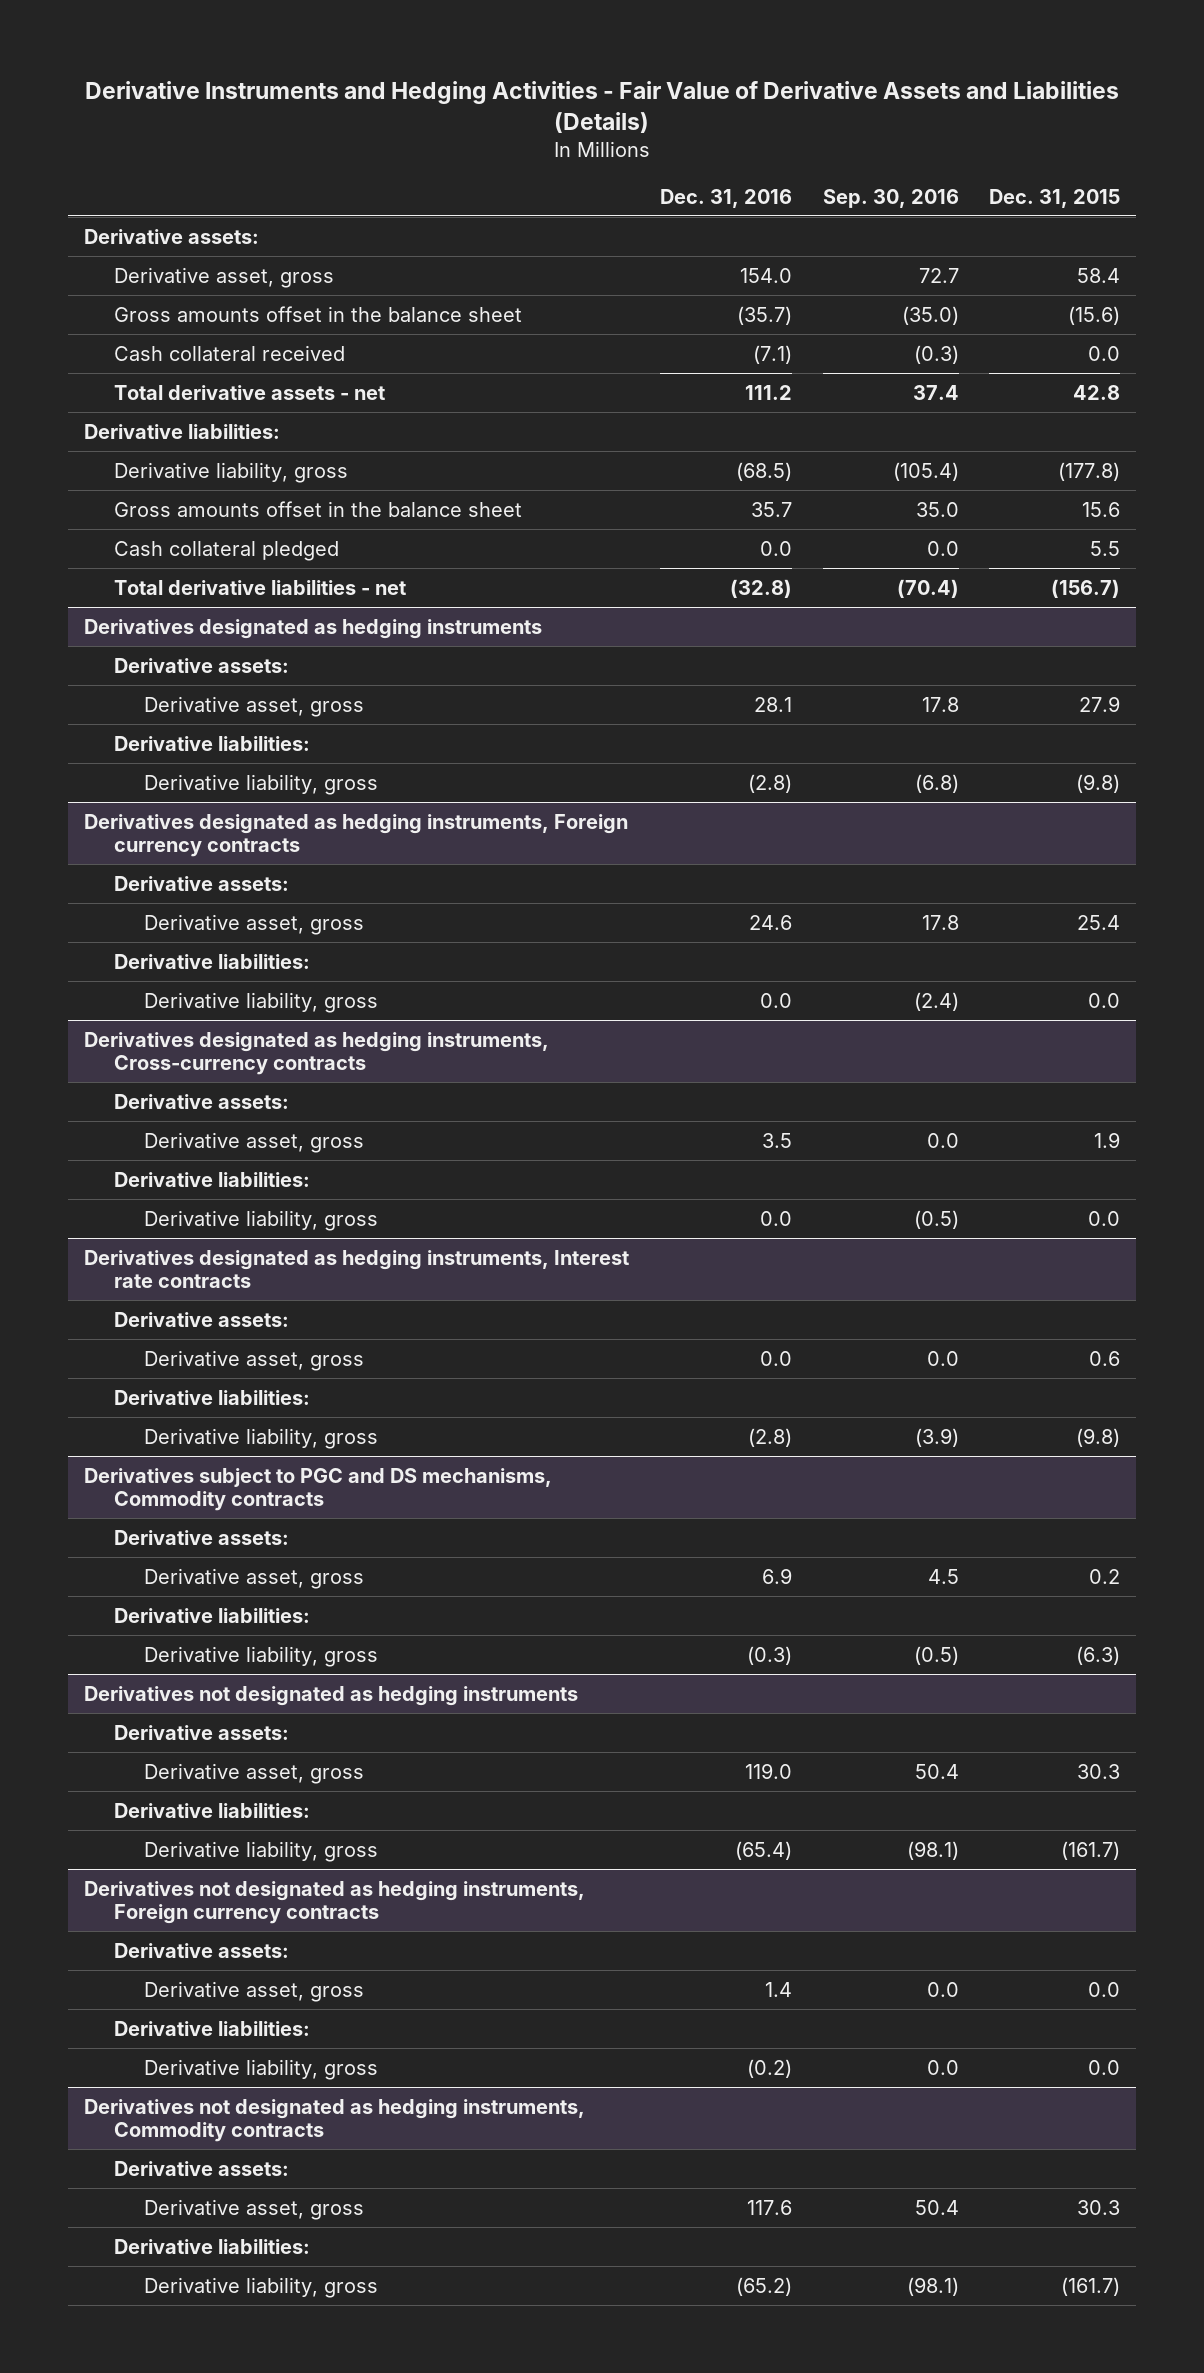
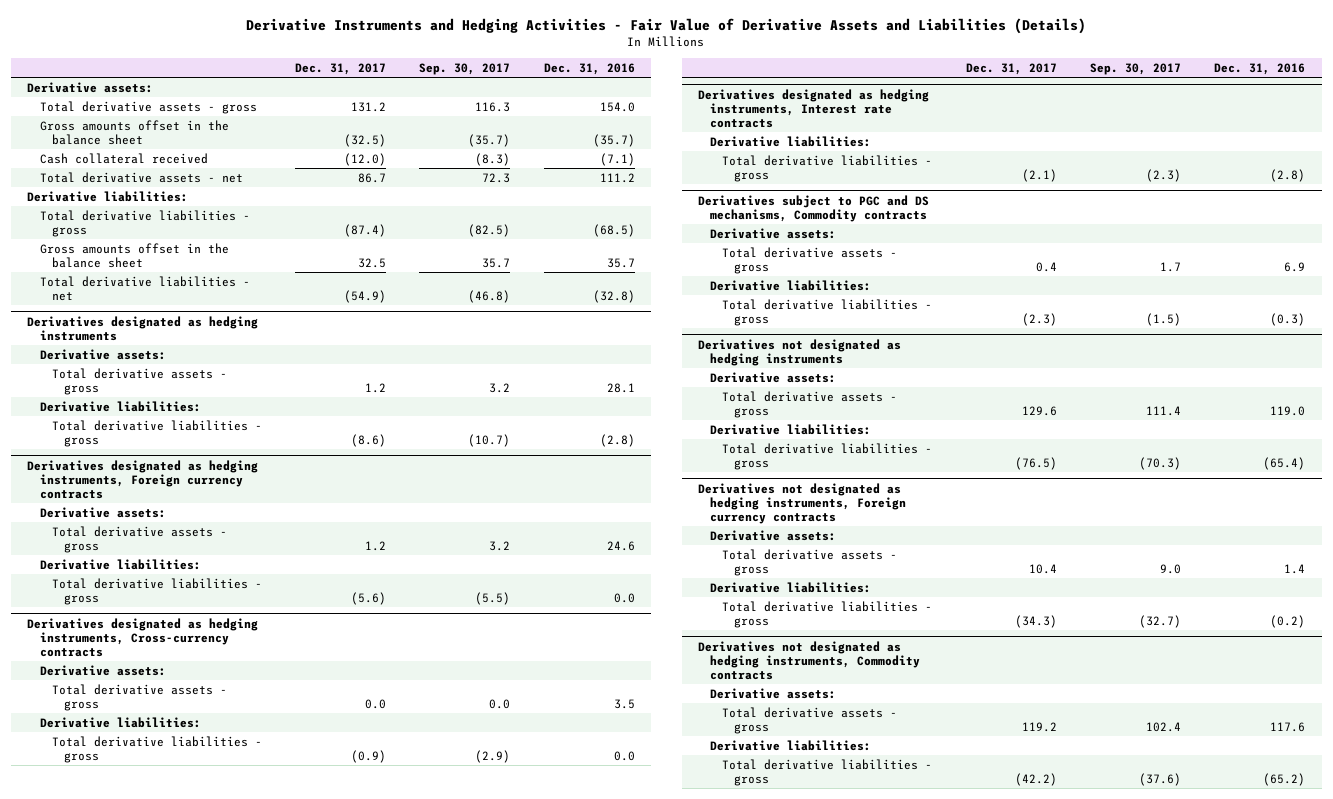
- | Dec. 31, 2016 | Sep. 30, 2016 | Dec. 31, 2015
+ | Dec. 31, 2017 | Sep. 30, 2017 | Dec. 31, 2016
- Derivative asset, gross | 154.0 | 72.7 | 58.4
+ Total derivative assets - gross | 131.2 | 116.3 | 154.0
- Derivative liability, gross | (68.5) | (105.4) | (177.8)
+ Total derivative liabilities - gross | (87.4) | (82.5) | (68.5)
- Cash collateral pledged | 0.0 | 0.0 | 5.5
@ Derivatives designated as hedging instruments
- Derivative asset, gross | 28.1 | 17.8 | 27.9
+ Total derivative assets - gross | 1.2 | 3.2 | 28.1
- Derivative liability, gross | (2.8) | (6.8) | (9.8)
+ Total derivative liabilities - gross | (8.6) | (10.7) | (2.8)
@ Derivatives designated as hedging instruments, Foreign currency contracts
- Derivative asset, gross | 24.6 | 17.8 | 25.4
+ Total derivative assets - gross | 1.2 | 3.2 | 24.6
- Derivative liability, gross | 0.0 | (2.4) | 0.0
+ Total derivative liabilities - gross | (5.6) | (5.5) | 0.0
@ Derivatives designated as hedging instruments, Cross-currency contracts
- Derivative asset, gross | 3.5 | 0.0 | 1.9
+ Total derivative assets - gross | 0.0 | 0.0 | 3.5
- Derivative liability, gross | 0.0 | (0.5) | 0.0
+ Total derivative liabilities - gross | (0.9) | (2.9) | 0.0
@ Derivatives designated as hedging instruments, Interest rate contracts
- Derivative assets:
- Derivative asset, gross | 0.0 | 0.0 | 0.6
- Derivative liability, gross | (2.8) | (3.9) | (9.8)
+ Total derivative liabilities - gross | (2.1) | (2.3) | (2.8)
@ Derivatives subject to PGC and DS mechanisms, Commodity contracts
- Derivative asset, gross | 6.9 | 4.5 | 0.2
+ Total derivative assets - gross | 0.4 | 1.7 | 6.9
- Derivative liability, gross | (0.3) | (0.5) | (6.3)
+ Total derivative liabilities - gross | (2.3) | (1.5) | (0.3)
@ Derivatives not designated as hedging instruments
- Derivative asset, gross | 119.0 | 50.4 | 30.3
+ Total derivative assets - gross | 129.6 | 111.4 | 119.0
- Derivative liability, gross | (65.4) | (98.1) | (161.7)
+ Total derivative liabilities - gross | (76.5) | (70.3) | (65.4)
@ Derivatives not designated as hedging instruments, Foreign currency contracts
- Derivative asset, gross | 1.4 | 0.0 | 0.0
+ Total derivative assets - gross | 10.4 | 9.0 | 1.4
- Derivative liability, gross | (0.2) | 0.0 | 0.0
+ Total derivative liabilities - gross | (34.3) | (32.7) | (0.2)
@ Derivatives not designated as hedging instruments, Commodity contracts
- Derivative asset, gross | 117.6 | 50.4 | 30.3
+ Total derivative assets - gross | 119.2 | 102.4 | 117.6
- Derivative liability, gross | (65.2) | (98.1) | (161.7)
+ Total derivative liabilities - gross | (42.2) | (37.6) | (65.2)

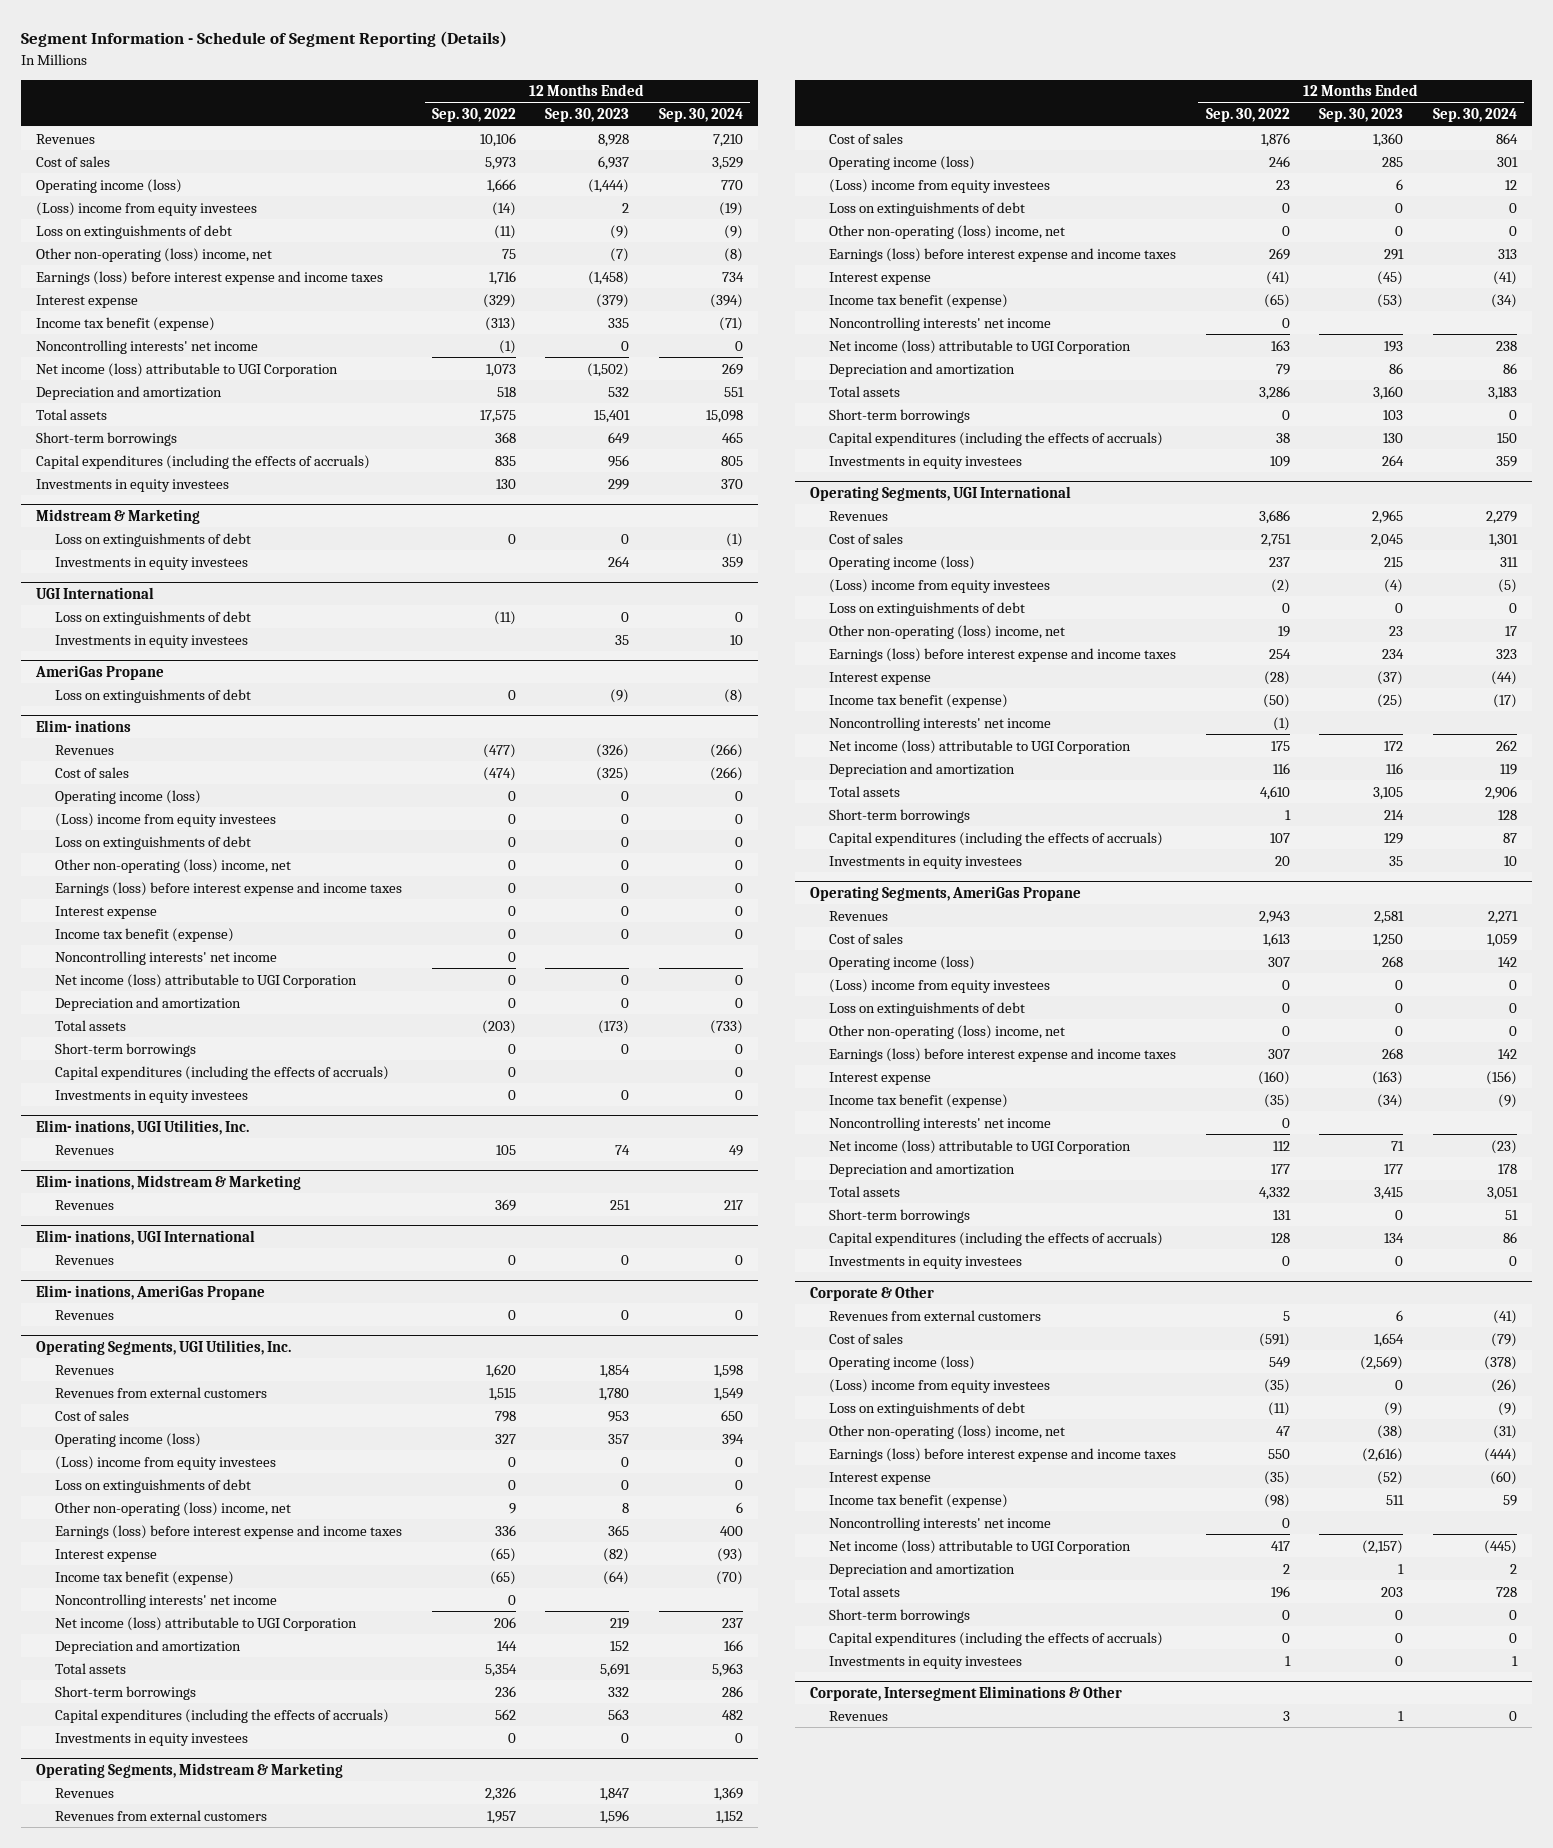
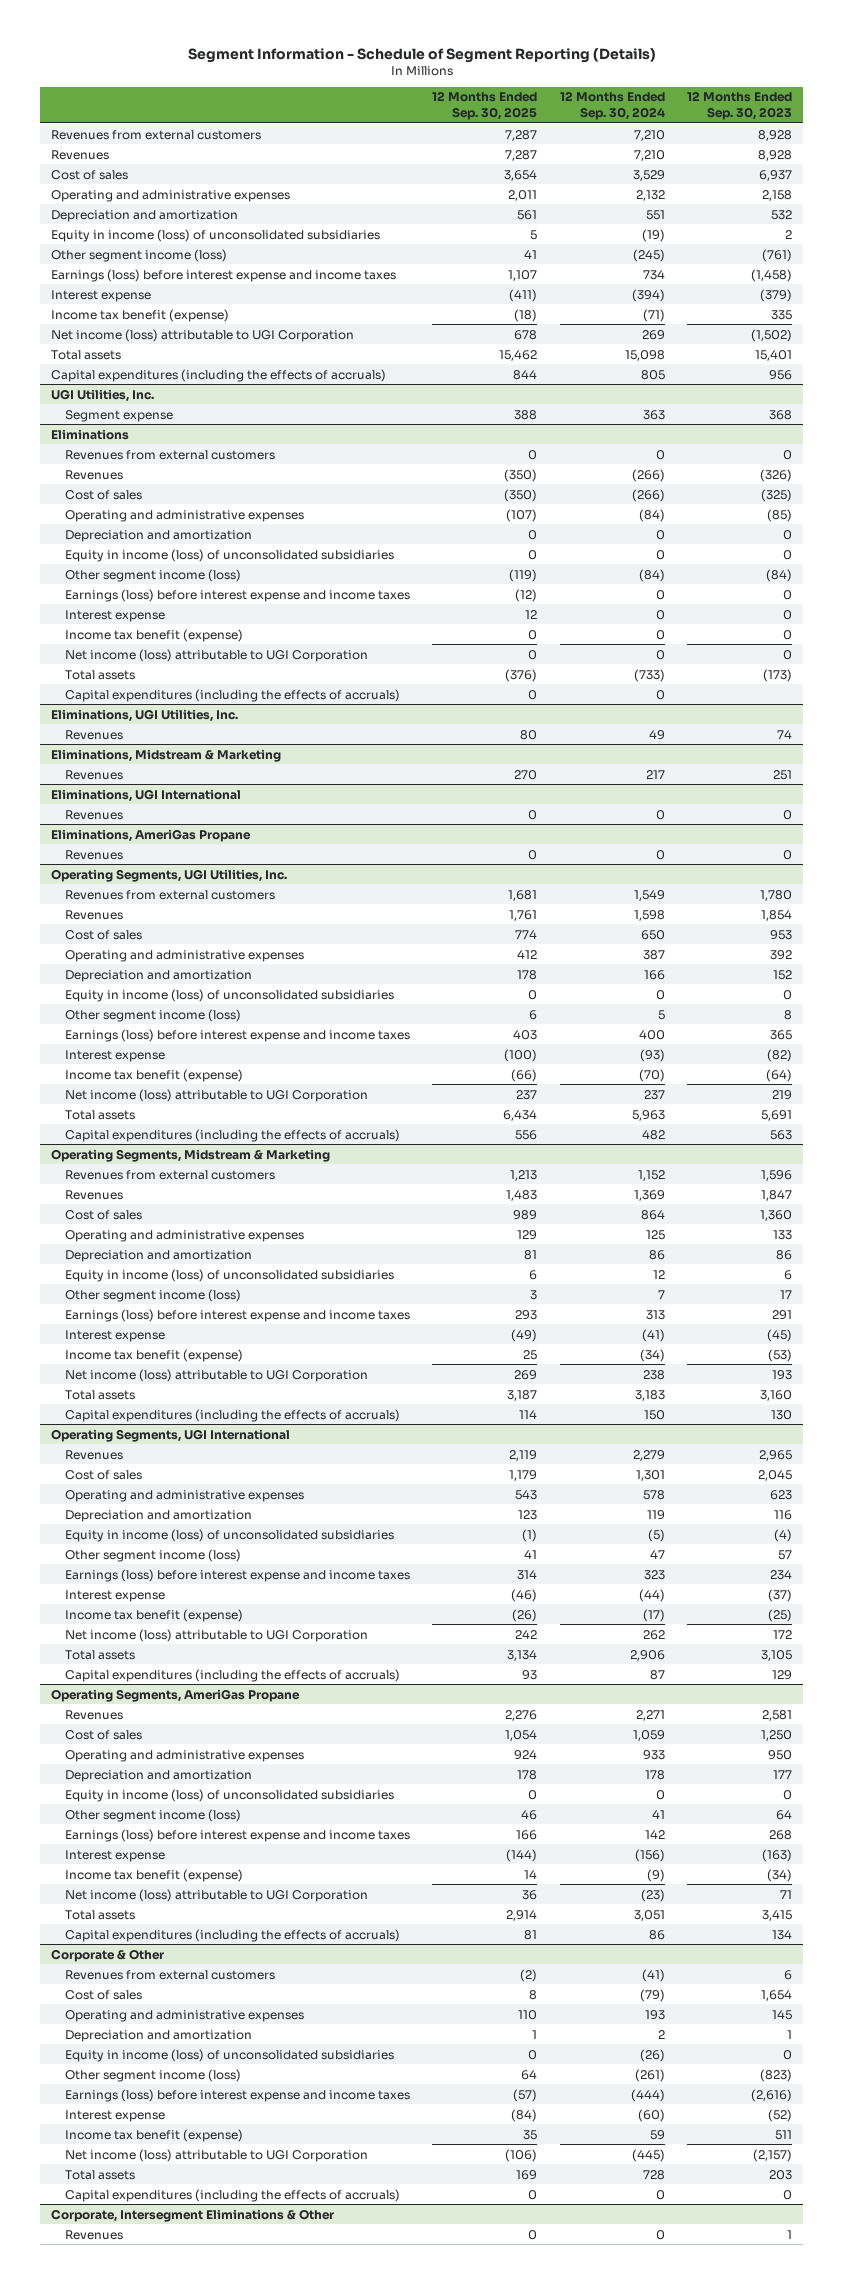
- | 12 Months Ended Sep. 30, 2022 | 12 Months Ended Sep. 30, 2023 | 12 Months Ended Sep. 30, 2024
+ | 12 Months Ended Sep. 30, 2025 | 12 Months Ended Sep. 30, 2024 | 12 Months Ended Sep. 30, 2023
+ Revenues from external customers | 7,287 | 7,210 | 8,928
- Operating income (loss) | 1,666 | (1,444) | 770
- (Loss) income from equity investees | (14) | 2 | (19)
- Loss on extinguishments of debt | (11) | (9) | (9)
- Other non-operating (loss) income, net | 75 | (7) | (8)
+ Operating and administrative expenses | 2,011 | 2,132 | 2,158
moved up: Depreciation and amortization | 561 | 551 | 532
+ Equity in income (loss) of unconsolidated subsidiaries | 5 | (19) | 2
+ Other segment income (loss) | 41 | (245) | (761)
- Noncontrolling interests' net income | (1) | 0 | 0
- Short-term borrowings | 368 | 649 | 465
- Investments in equity investees | 130 | 299 | 370
- Midstream & Marketing
- Loss on extinguishments of debt | 0 | 0 | (1)
- Investments in equity investees | | 264 | 359
- UGI International
- Loss on extinguishments of debt | (11) | 0 | 0
- Investments in equity investees | | 35 | 10
- AmeriGas Propane
- Loss on extinguishments of debt | 0 | (9) | (8)
- Elim- inations
+ UGI Utilities, Inc.
+ Segment expense | 388 | 363 | 368
+ Eliminations
+ Revenues from external customers | 0 | 0 | 0
- Operating income (loss) | 0 | 0 | 0
- (Loss) income from equity investees | 0 | 0 | 0
- Loss on extinguishments of debt | 0 | 0 | 0
- Other non-operating (loss) income, net | 0 | 0 | 0
+ Operating and administrative expenses | (107) | (84) | (85)
+ Depreciation and amortization | 0 | 0 | 0
+ Equity in income (loss) of unconsolidated subsidiaries | 0 | 0 | 0
+ Other segment income (loss) | (119) | (84) | (84)
- Noncontrolling interests' net income | 0 | |
- Depreciation and amortization | 0 | 0 | 0
- Short-term borrowings | 0 | 0 | 0
- Investments in equity investees | 0 | 0 | 0
- Elim- inations, UGI Utilities, Inc.
+ Eliminations, UGI Utilities, Inc.
- Elim- inations, Midstream & Marketing
+ Eliminations, Midstream & Marketing
- Elim- inations, UGI International
+ Eliminations, UGI International
- Elim- inations, AmeriGas Propane
+ Eliminations, AmeriGas Propane
@ Operating Segments, UGI Utilities, Inc.
moved down: Revenues | 1,761 | 1,598 | 1,854
- Operating income (loss) | 327 | 357 | 394
- (Loss) income from equity investees | 0 | 0 | 0
- Loss on extinguishments of debt | 0 | 0 | 0
- Other non-operating (loss) income, net | 9 | 8 | 6
+ Operating and administrative expenses | 412 | 387 | 392
moved up: Depreciation and amortization | 178 | 166 | 152
+ Equity in income (loss) of unconsolidated subsidiaries | 0 | 0 | 0
+ Other segment income (loss) | 6 | 5 | 8
- Noncontrolling interests' net income | 0 | |
- Short-term borrowings | 236 | 332 | 286
- Investments in equity investees | 0 | 0 | 0
@ Operating Segments, Midstream & Marketing
moved down: Revenues | 1,483 | 1,369 | 1,847
- Operating income (loss) | 246 | 285 | 301
- (Loss) income from equity investees | 23 | 6 | 12
- Loss on extinguishments of debt | 0 | 0 | 0
- Other non-operating (loss) income, net | 0 | 0 | 0
+ Operating and administrative expenses | 129 | 125 | 133
moved up: Depreciation and amortization | 81 | 86 | 86
+ Equity in income (loss) of unconsolidated subsidiaries | 6 | 12 | 6
+ Other segment income (loss) | 3 | 7 | 17
- Noncontrolling interests' net income | 0 | |
- Short-term borrowings | 0 | 103 | 0
- Investments in equity investees | 109 | 264 | 359
@ Operating Segments, UGI International
- Operating income (loss) | 237 | 215 | 311
- (Loss) income from equity investees | (2) | (4) | (5)
- Loss on extinguishments of debt | 0 | 0 | 0
- Other non-operating (loss) income, net | 19 | 23 | 17
+ Operating and administrative expenses | 543 | 578 | 623
moved up: Depreciation and amortization | 123 | 119 | 116
+ Equity in income (loss) of unconsolidated subsidiaries | (1) | (5) | (4)
+ Other segment income (loss) | 41 | 47 | 57
- Noncontrolling interests' net income | (1) | |
- Short-term borrowings | 1 | 214 | 128
- Investments in equity investees | 20 | 35 | 10
@ Operating Segments, AmeriGas Propane
- Operating income (loss) | 307 | 268 | 142
- (Loss) income from equity investees | 0 | 0 | 0
- Loss on extinguishments of debt | 0 | 0 | 0
- Other non-operating (loss) income, net | 0 | 0 | 0
+ Operating and administrative expenses | 924 | 933 | 950
moved up: Depreciation and amortization | 178 | 178 | 177
+ Equity in income (loss) of unconsolidated subsidiaries | 0 | 0 | 0
+ Other segment income (loss) | 46 | 41 | 64
- Noncontrolling interests' net income | 0 | |
- Short-term borrowings | 131 | 0 | 51
- Investments in equity investees | 0 | 0 | 0
@ Corporate & Other
- Operating income (loss) | 549 | (2,569) | (378)
- (Loss) income from equity investees | (35) | 0 | (26)
- Loss on extinguishments of debt | (11) | (9) | (9)
- Other non-operating (loss) income, net | 47 | (38) | (31)
+ Operating and administrative expenses | 110 | 193 | 145
moved up: Depreciation and amortization | 1 | 2 | 1
+ Equity in income (loss) of unconsolidated subsidiaries | 0 | (26) | 0
+ Other segment income (loss) | 64 | (261) | (823)
- Noncontrolling interests' net income | 0 | |
- Short-term borrowings | 0 | 0 | 0
- Investments in equity investees | 1 | 0 | 1

